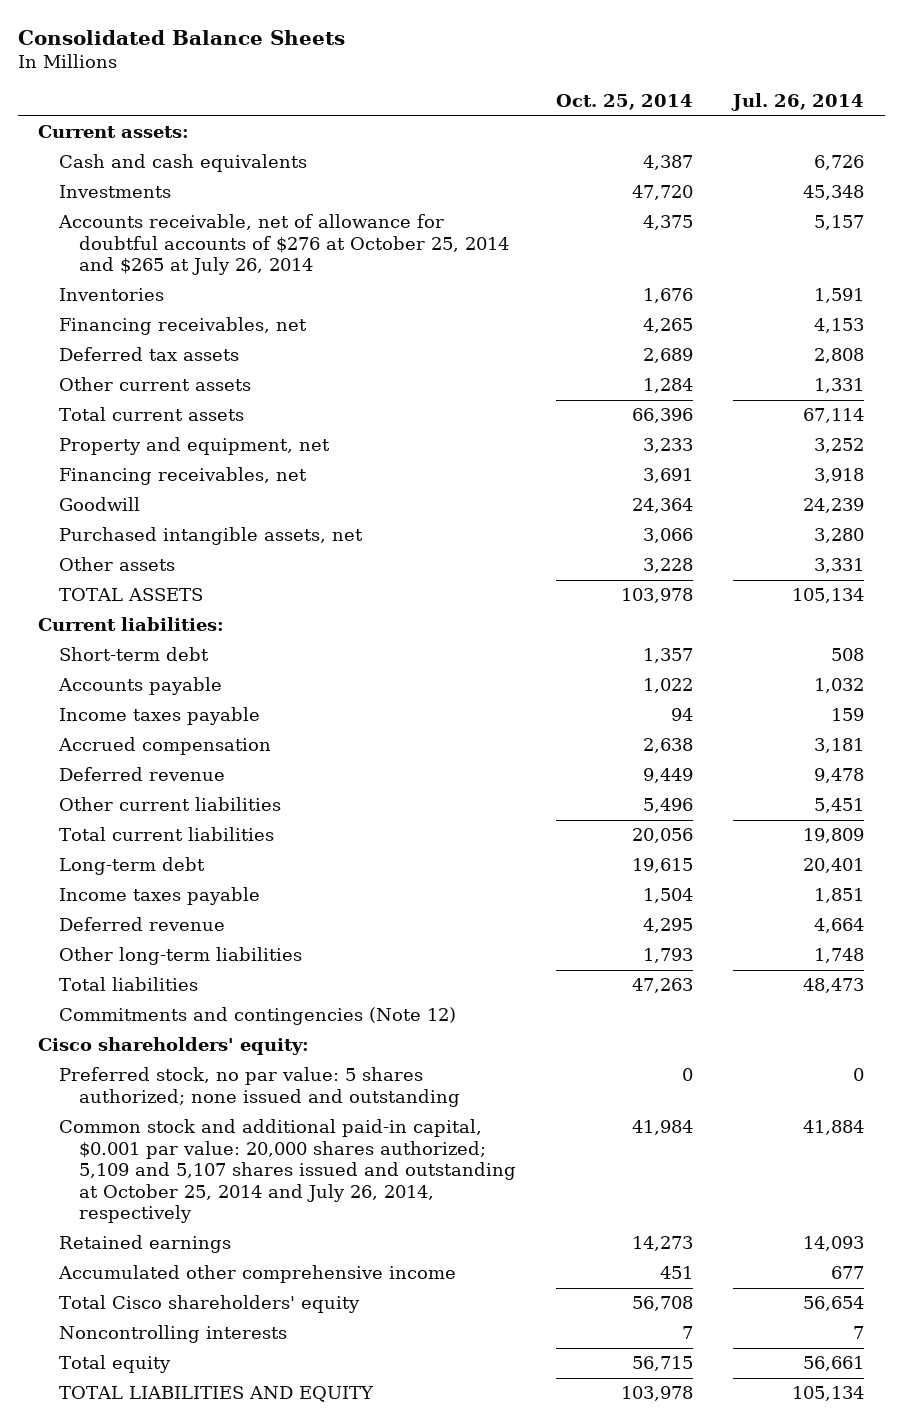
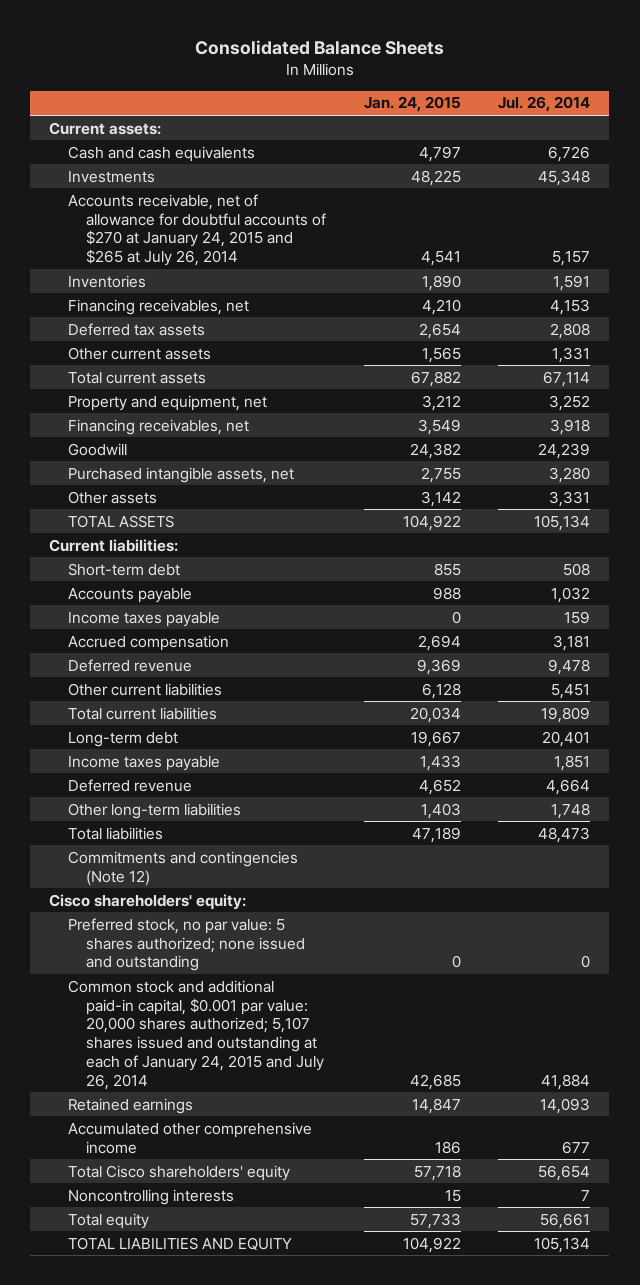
- | Oct. 25, 2014 | Jul. 26, 2014
+ | Jan. 24, 2015 | Jul. 26, 2014
- Accounts receivable, net of allowance for doubtful accounts of $276 at October 25, 2014 and $265 at July 26, 2014 | 4,375 | 5,157
+ Accounts receivable, net of allowance for doubtful accounts of $270 at January 24, 2015 and $265 at July 26, 2014 | 4,541 | 5,157
- Common stock and additional paid-in capital, $0.001 par value: 20,000 shares authorized; 5,109 and 5,107 shares issued and outstanding at October 25, 2014 and July 26, 2014, respectively | 41,984 | 41,884
+ Common stock and additional paid-in capital, $0.001 par value: 20,000 shares authorized; 5,107 shares issued and outstanding at each of January 24, 2015 and July 26, 2014 | 42,685 | 41,884

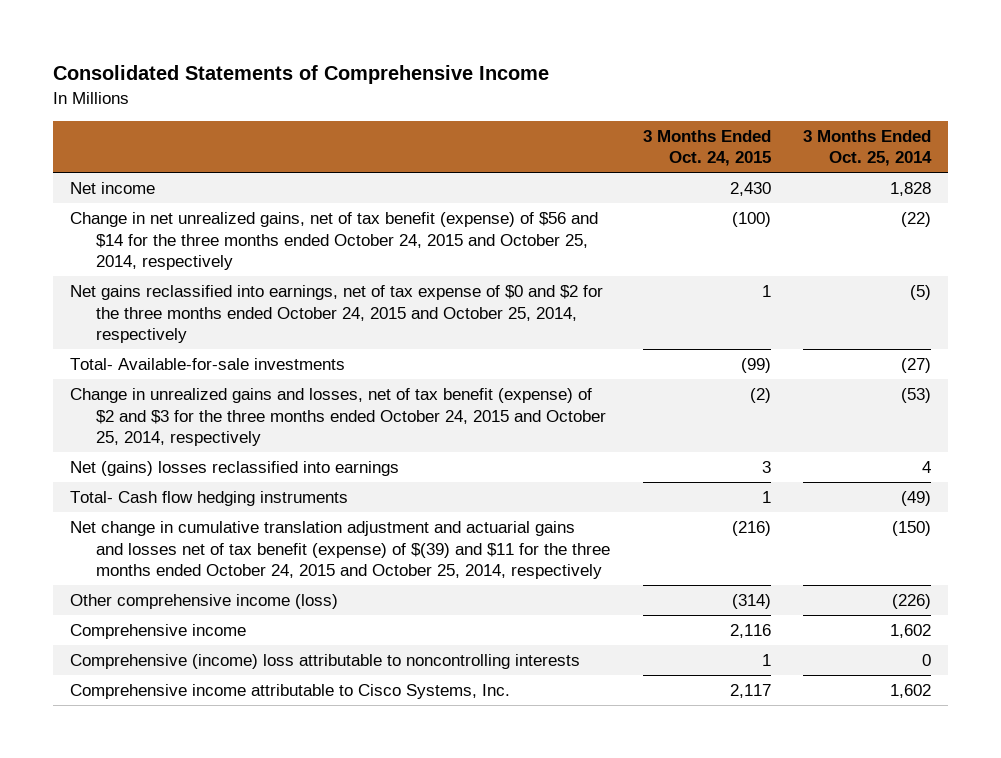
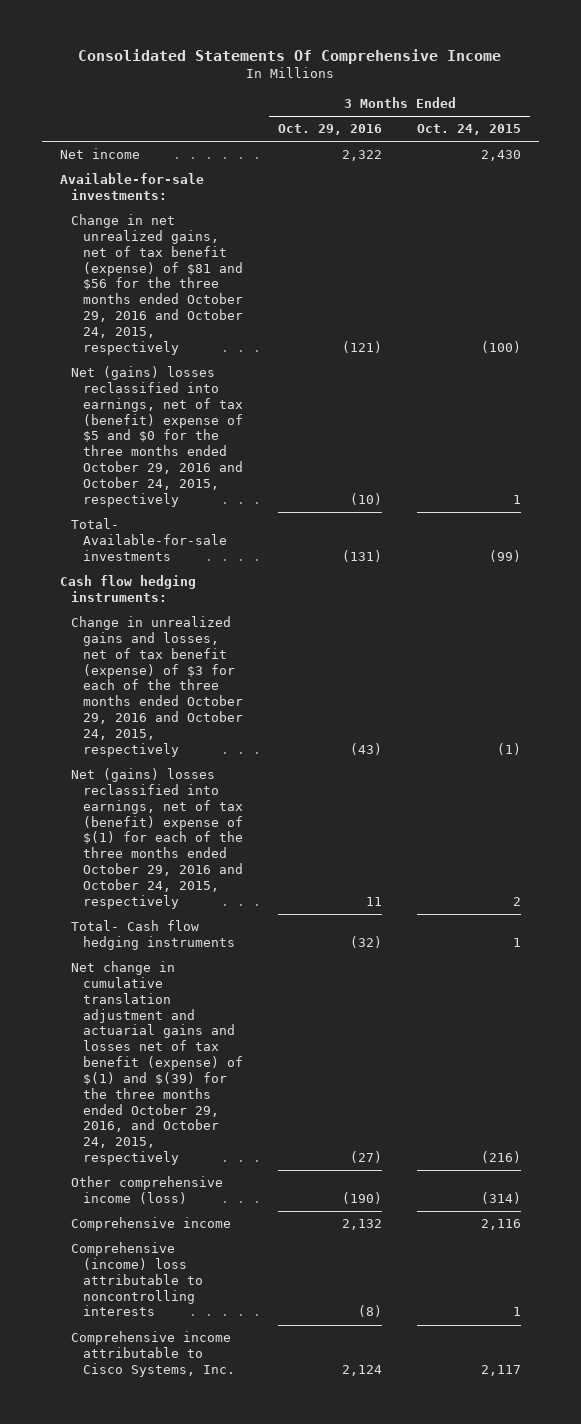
- Consolidated Statements of Comprehensive Income
+ Consolidated Statements Of Comprehensive Income
- | 3 Months Ended Oct. 24, 2015 | 3 Months Ended Oct. 25, 2014
+ | 3 Months Ended Oct. 29, 2016 | 3 Months Ended Oct. 24, 2015
- Change in net unrealized gains, net of tax benefit (expense) of $56 and $14 for the three months ended October 24, 2015 and October 25, 2014, respectively | (100) | (22)
- Net gains reclassified into earnings, net of tax expense of $0 and $2 for the three months ended October 24, 2015 and October 25, 2014, respectively | 1 | (5)
+ Available-for-sale investments:
+ Change in net unrealized gains, net of tax benefit (expense) of $81 and $56 for the three months ended October 29, 2016 and October 24, 2015, respectively | (121) | (100)
+ Net (gains) losses reclassified into earnings, net of tax (benefit) expense of $5 and $0 for the three months ended October 29, 2016 and October 24, 2015, respectively | (10) | 1
- Change in unrealized gains and losses, net of tax benefit (expense) of $2 and $3 for the three months ended October 24, 2015 and October 25, 2014, respectively | (2) | (53)
- Net (gains) losses reclassified into earnings | 3 | 4
+ Cash flow hedging instruments:
+ Change in unrealized gains and losses, net of tax benefit (expense) of $3 for each of the three months ended October 29, 2016 and October 24, 2015, respectively | (43) | (1)
+ Net (gains) losses reclassified into earnings, net of tax (benefit) expense of $(1) for each of the three months ended October 29, 2016 and October 24, 2015, respectively | 11 | 2
- Net change in cumulative translation adjustment and actuarial gains and losses net of tax benefit (expense) of $(39) and $11 for the three months ended October 24, 2015 and October 25, 2014, respectively | (216) | (150)
+ Net change in cumulative translation adjustment and actuarial gains and losses net of tax benefit (expense) of $(1) and $(39) for the three months ended October 29, 2016, and October 24, 2015, respectively | (27) | (216)

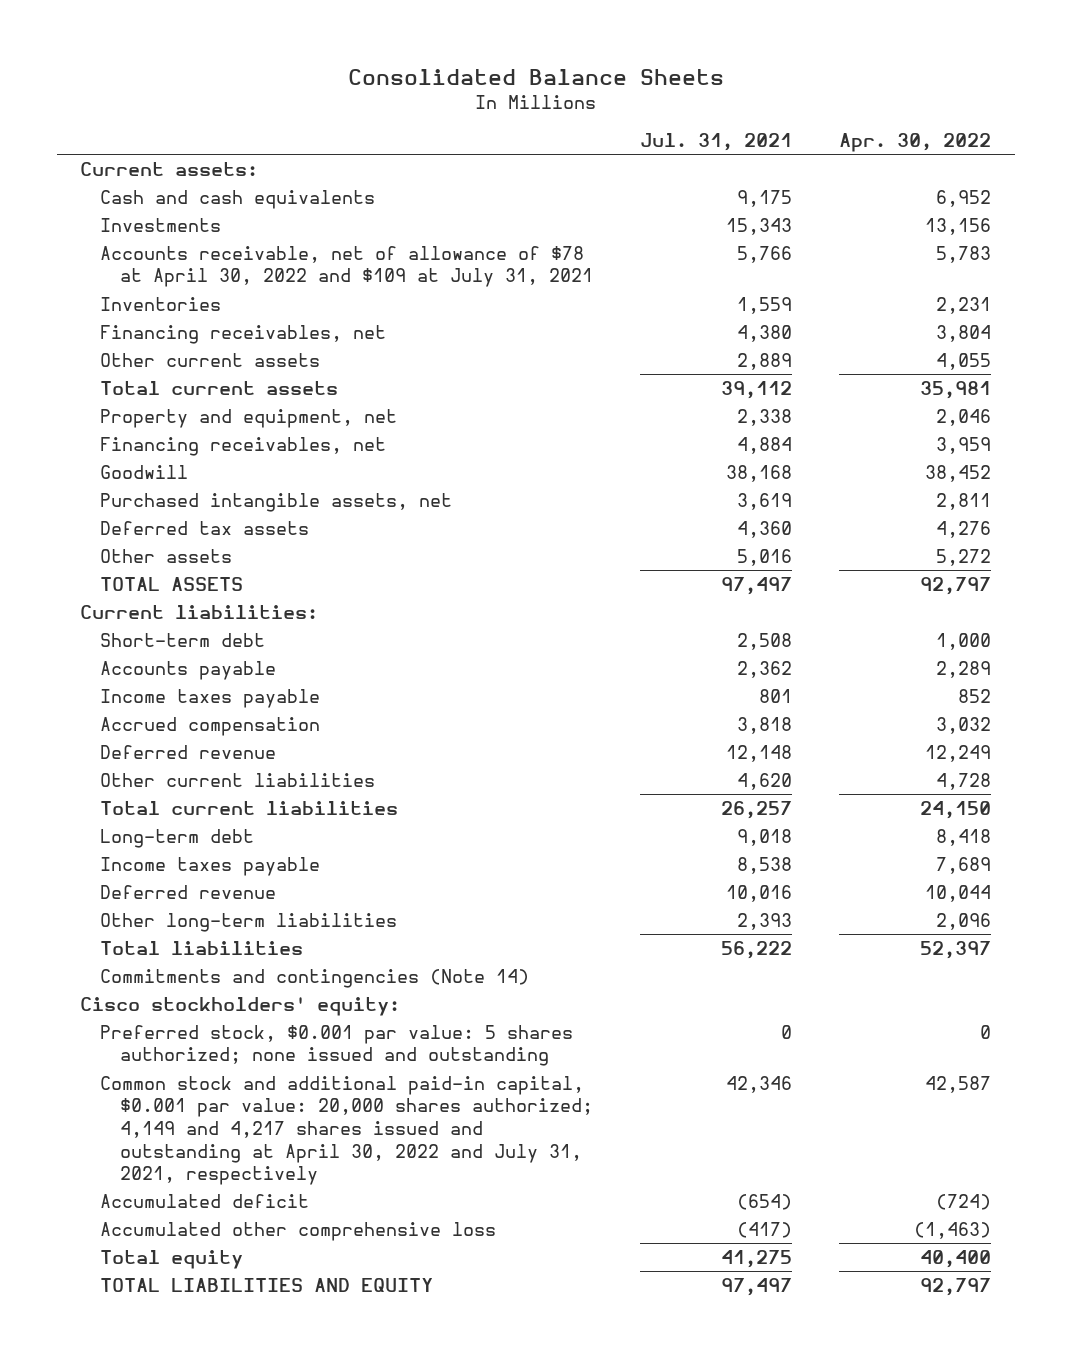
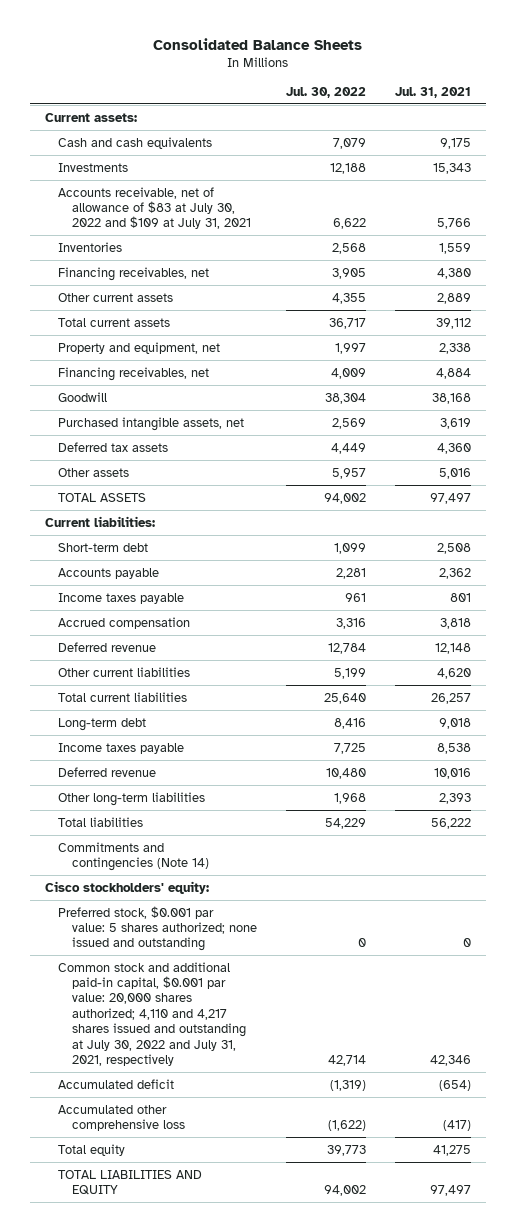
- | Jul. 31, 2021 | Apr. 30, 2022
+ | Jul. 30, 2022 | Jul. 31, 2021
- Accounts receivable, net of allowance of $78 at April 30, 2022 and $109 at July 31, 2021 | 5,766 | 5,783
+ Accounts receivable, net of allowance of $83 at July 30, 2022 and $109 at July 31, 2021 | 6,622 | 5,766
- Common stock and additional paid-in capital, $0.001 par value: 20,000 shares authorized; 4,149 and 4,217 shares issued and outstanding at April 30, 2022 and July 31, 2021, respectively | 42,346 | 42,587
+ Common stock and additional paid-in capital, $0.001 par value: 20,000 shares authorized; 4,110 and 4,217 shares issued and outstanding at July 30, 2022 and July 31, 2021, respectively | 42,714 | 42,346

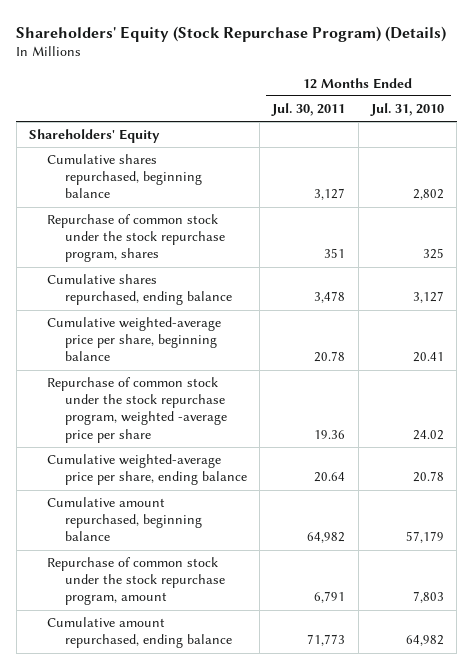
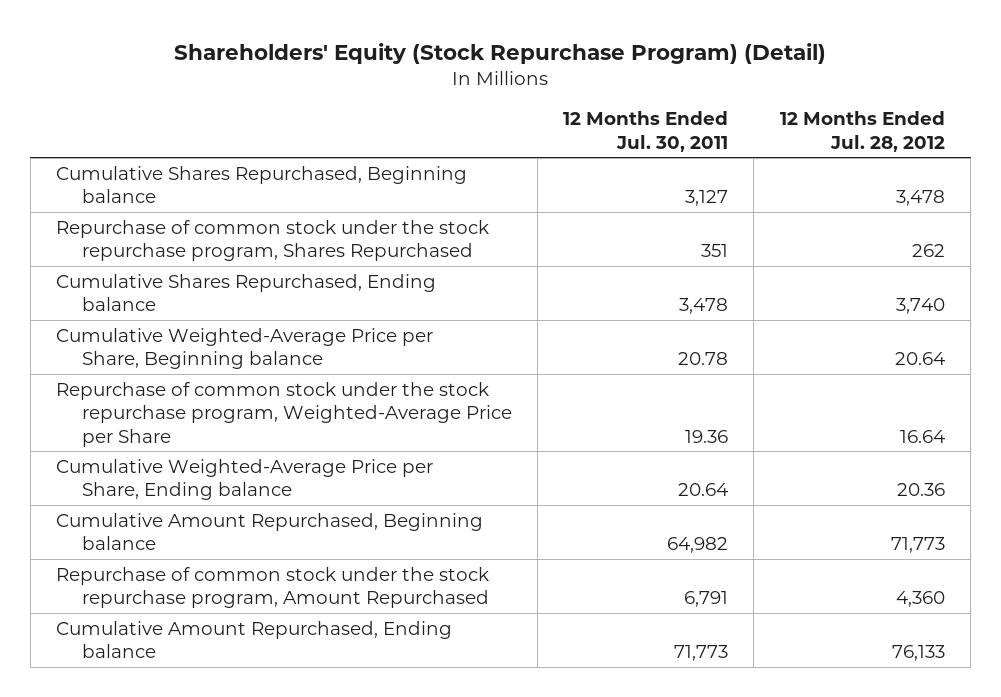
- Shareholders' Equity (Stock Repurchase Program) (Details)
+ Shareholders' Equity (Stock Repurchase Program) (Detail)
- | 12 Months Ended Jul. 30, 2011 | 12 Months Ended Jul. 31, 2010
+ | 12 Months Ended Jul. 30, 2011 | 12 Months Ended Jul. 28, 2012
- Shareholders' Equity
- Cumulative shares repurchased, beginning balance | 3,127 | 2,802
- Repurchase of common stock under the stock repurchase program, shares | 351 | 325
- Cumulative shares repurchased, ending balance | 3,478 | 3,127
- Cumulative weighted-average price per share, beginning balance | 20.78 | 20.41
- Repurchase of common stock under the stock repurchase program, weighted -average price per share | 19.36 | 24.02
- Cumulative weighted-average price per share, ending balance | 20.64 | 20.78
- Cumulative amount repurchased, beginning balance | 64,982 | 57,179
- Repurchase of common stock under the stock repurchase program, amount | 6,791 | 7,803
- Cumulative amount repurchased, ending balance | 71,773 | 64,982
+ Cumulative Shares Repurchased, Beginning balance | 3,127 | 3,478
+ Repurchase of common stock under the stock repurchase program, Shares Repurchased | 351 | 262
+ Cumulative Shares Repurchased, Ending balance | 3,478 | 3,740
+ Cumulative Weighted-Average Price per Share, Beginning balance | 20.78 | 20.64
+ Repurchase of common stock under the stock repurchase program, Weighted-Average Price per Share | 19.36 | 16.64
+ Cumulative Weighted-Average Price per Share, Ending balance | 20.64 | 20.36
+ Cumulative Amount Repurchased, Beginning balance | 64,982 | 71,773
+ Repurchase of common stock under the stock repurchase program, Amount Repurchased | 6,791 | 4,360
+ Cumulative Amount Repurchased, Ending balance | 71,773 | 76,133

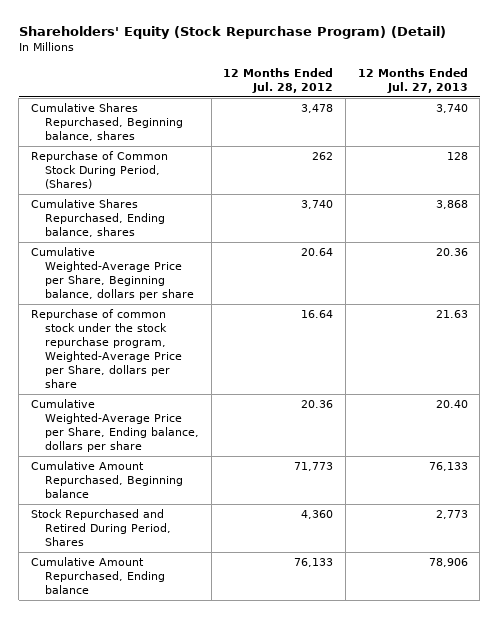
- | 12 Months Ended Jul. 30, 2011 | 12 Months Ended Jul. 28, 2012
+ | 12 Months Ended Jul. 28, 2012 | 12 Months Ended Jul. 27, 2013
- Cumulative Shares Repurchased, Beginning balance | 3,127 | 3,478
- Repurchase of common stock under the stock repurchase program, Shares Repurchased | 351 | 262
- Cumulative Shares Repurchased, Ending balance | 3,478 | 3,740
- Cumulative Weighted-Average Price per Share, Beginning balance | 20.78 | 20.64
- Repurchase of common stock under the stock repurchase program, Weighted-Average Price per Share | 19.36 | 16.64
- Cumulative Weighted-Average Price per Share, Ending balance | 20.64 | 20.36
+ Cumulative Shares Repurchased, Beginning balance, shares | 3,478 | 3,740
+ Repurchase of Common Stock During Period, (Shares) | 262 | 128
+ Cumulative Shares Repurchased, Ending balance, shares | 3,740 | 3,868
+ Cumulative Weighted-Average Price per Share, Beginning balance, dollars per share | 20.64 | 20.36
+ Repurchase of common stock under the stock repurchase program, Weighted-Average Price per Share, dollars per share | 16.64 | 21.63
+ Cumulative Weighted-Average Price per Share, Ending balance, dollars per share | 20.36 | 20.40
- Repurchase of common stock under the stock repurchase program, Amount Repurchased | 6,791 | 4,360
+ Stock Repurchased and Retired During Period, Shares | 4,360 | 2,773

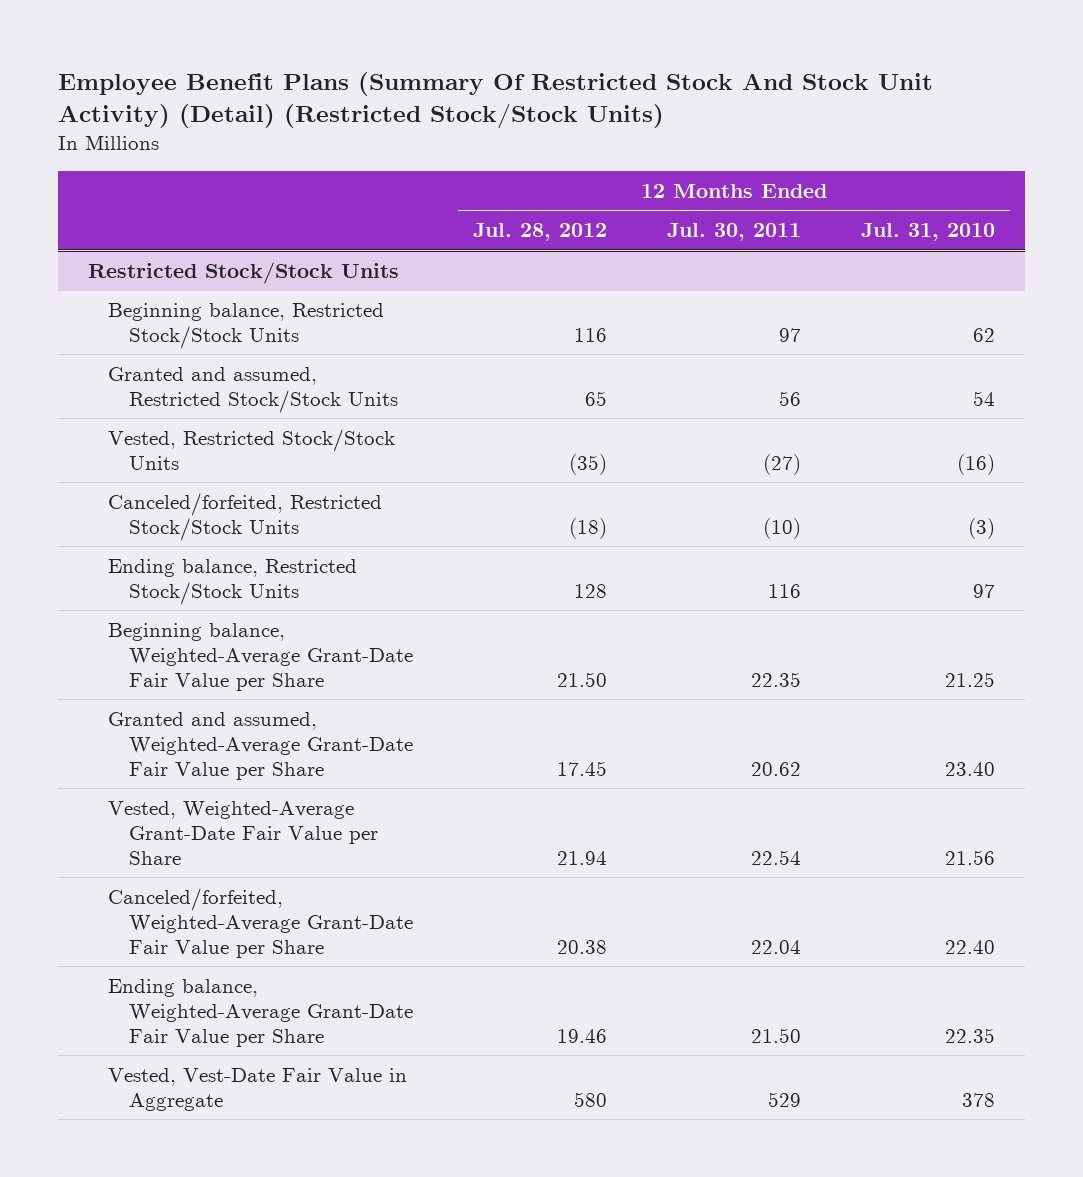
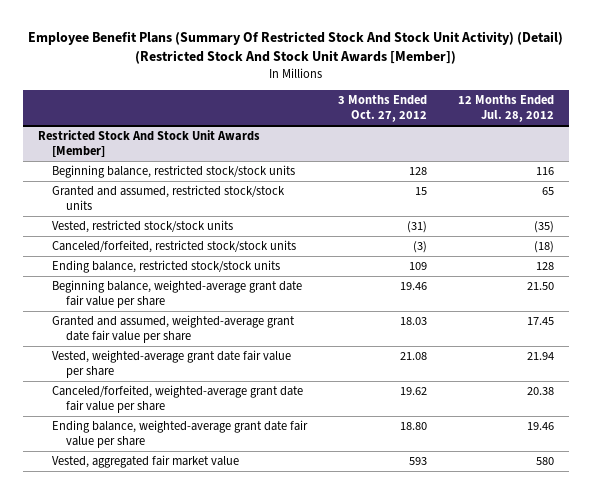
- Employee Benefit Plans (Summary Of Restricted Stock And Stock Unit Activity) (Detail) (Restricted Stock/Stock Units)
+ Employee Benefit Plans (Summary Of Restricted Stock And Stock Unit Activity) (Detail) (Restricted Stock And Stock Unit Awards [Member])
- | 12 Months Ended Jul. 28, 2012 | 12 Months Ended Jul. 30, 2011 | 12 Months Ended Jul. 31, 2010
+ | 3 Months Ended Oct. 27, 2012 | 12 Months Ended Jul. 28, 2012
- Restricted Stock/Stock Units
- Beginning balance, Restricted Stock/Stock Units | 116 | 97 | 62
- Granted and assumed, Restricted Stock/Stock Units | 65 | 56 | 54
- Vested, Restricted Stock/Stock Units | (35) | (27) | (16)
- Canceled/forfeited, Restricted Stock/Stock Units | (18) | (10) | (3)
- Ending balance, Restricted Stock/Stock Units | 128 | 116 | 97
- Beginning balance, Weighted-Average Grant-Date Fair Value per Share | 21.50 | 22.35 | 21.25
- Granted and assumed, Weighted-Average Grant-Date Fair Value per Share | 17.45 | 20.62 | 23.40
- Vested, Weighted-Average Grant-Date Fair Value per Share | 21.94 | 22.54 | 21.56
- Canceled/forfeited, Weighted-Average Grant-Date Fair Value per Share | 20.38 | 22.04 | 22.40
- Ending balance, Weighted-Average Grant-Date Fair Value per Share | 19.46 | 21.50 | 22.35
- Vested, Vest-Date Fair Value in Aggregate | 580 | 529 | 378
+ Restricted Stock And Stock Unit Awards [Member]
+ Beginning balance, restricted stock/stock units | 128 | 116
+ Granted and assumed, restricted stock/stock units | 15 | 65
+ Vested, restricted stock/stock units | (31) | (35)
+ Canceled/forfeited, restricted stock/stock units | (3) | (18)
+ Ending balance, restricted stock/stock units | 109 | 128
+ Beginning balance, weighted-average grant date fair value per share | 19.46 | 21.50
+ Granted and assumed, weighted-average grant date fair value per share | 18.03 | 17.45
+ Vested, weighted-average grant date fair value per share | 21.08 | 21.94
+ Canceled/forfeited, weighted-average grant date fair value per share | 19.62 | 20.38
+ Ending balance, weighted-average grant date fair value per share | 18.80 | 19.46
+ Vested, aggregated fair market value | 593 | 580

